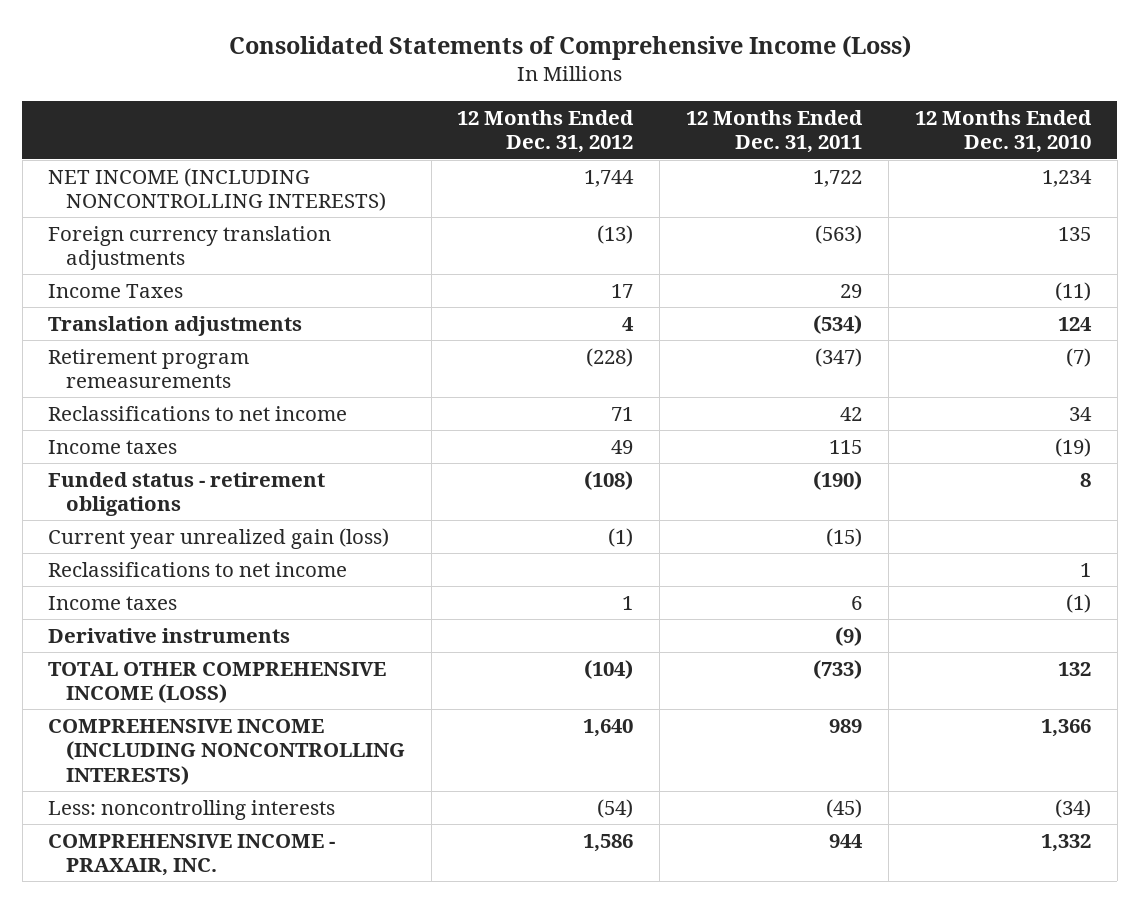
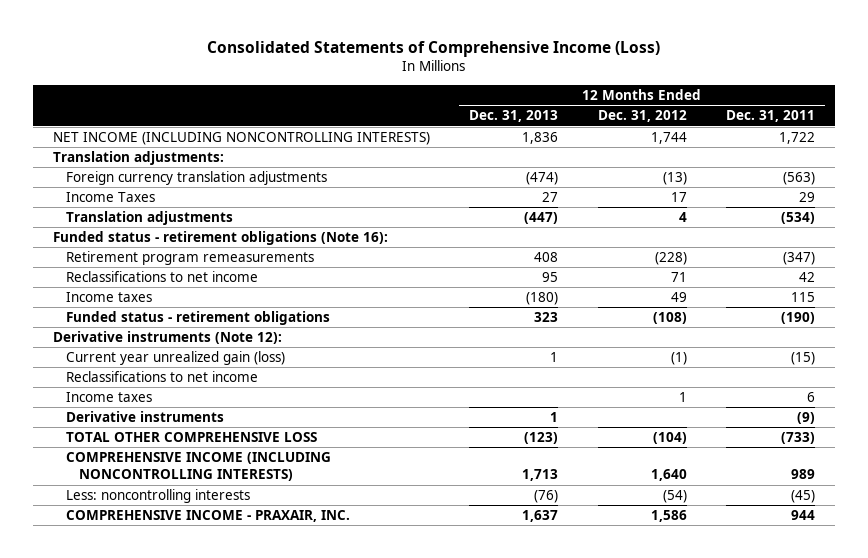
- | 12 Months Ended Dec. 31, 2012 | 12 Months Ended Dec. 31, 2011 | 12 Months Ended Dec. 31, 2010
+ | 12 Months Ended Dec. 31, 2013 | 12 Months Ended Dec. 31, 2012 | 12 Months Ended Dec. 31, 2011
+ Translation adjustments:
+ Funded status - retirement obligations (Note 16):
+ Derivative instruments (Note 12):
- TOTAL OTHER COMPREHENSIVE INCOME (LOSS) | (104) | (733) | 132
+ TOTAL OTHER COMPREHENSIVE LOSS | (123) | (104) | (733)

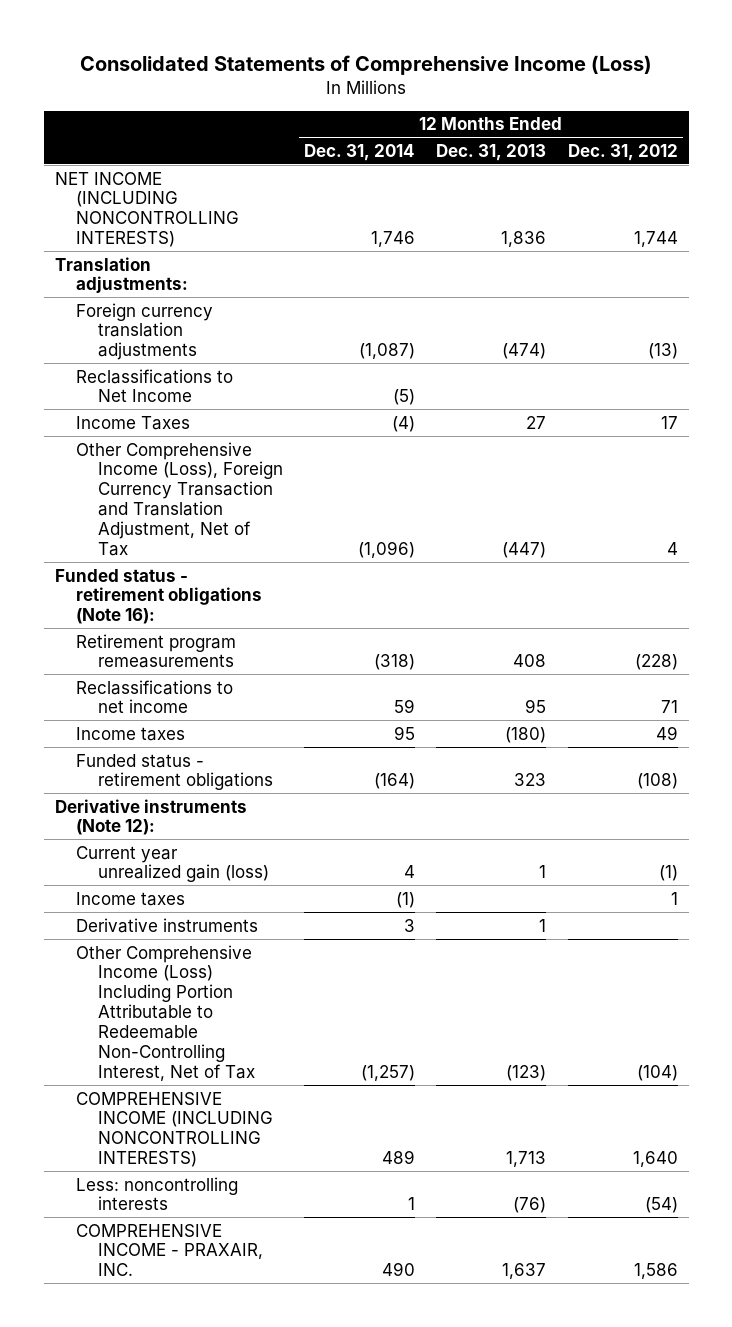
- | 12 Months Ended Dec. 31, 2013 | 12 Months Ended Dec. 31, 2012 | 12 Months Ended Dec. 31, 2011
+ | 12 Months Ended Dec. 31, 2014 | 12 Months Ended Dec. 31, 2013 | 12 Months Ended Dec. 31, 2012
+ Reclassifications to Net Income | (5) | |
- Translation adjustments | (447) | 4 | (534)
+ Other Comprehensive Income (Loss), Foreign Currency Transaction and Translation Adjustment, Net of Tax | (1,096) | (447) | 4
- Reclassifications to net income
- TOTAL OTHER COMPREHENSIVE LOSS | (123) | (104) | (733)
+ Other Comprehensive Income (Loss) Including Portion Attributable to Redeemable Non-Controlling Interest, Net of Tax | (1,257) | (123) | (104)

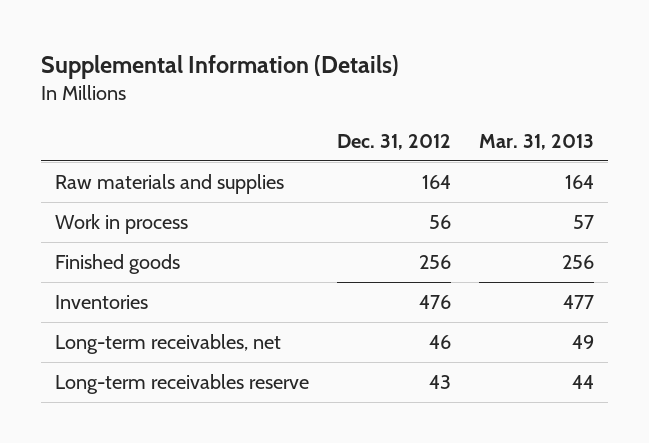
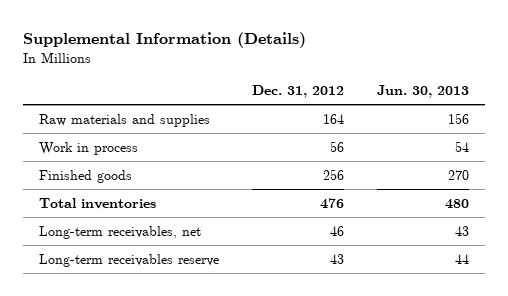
- | Dec. 31, 2012 | Mar. 31, 2013
+ | Dec. 31, 2012 | Jun. 30, 2013
- Inventories | 476 | 477
+ Total inventories | 476 | 480

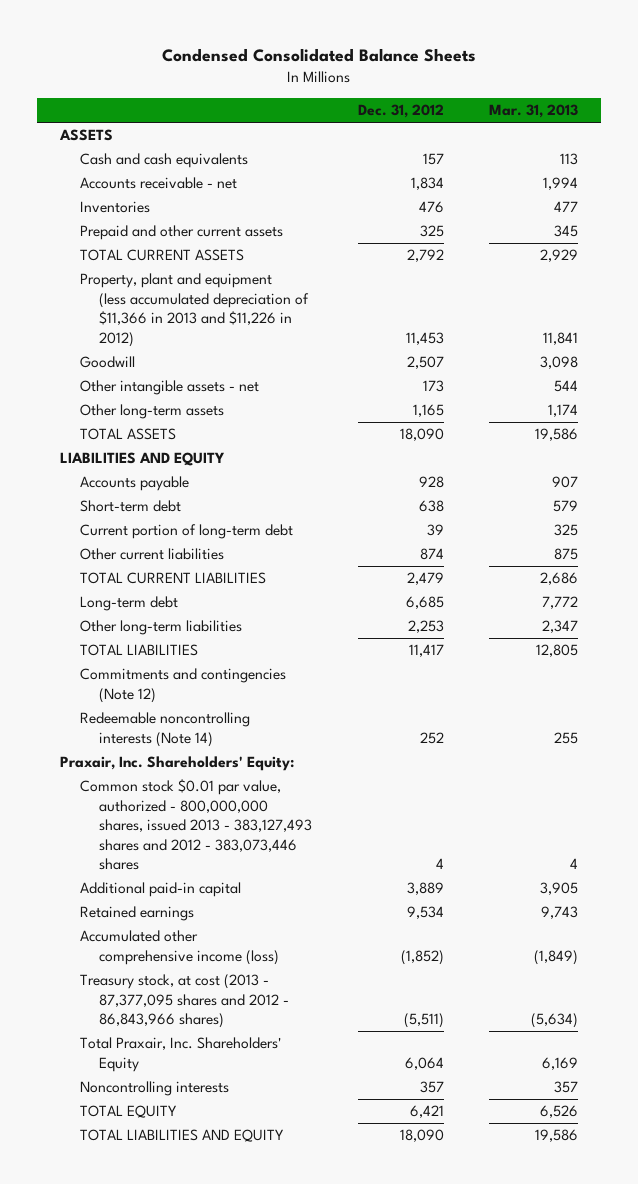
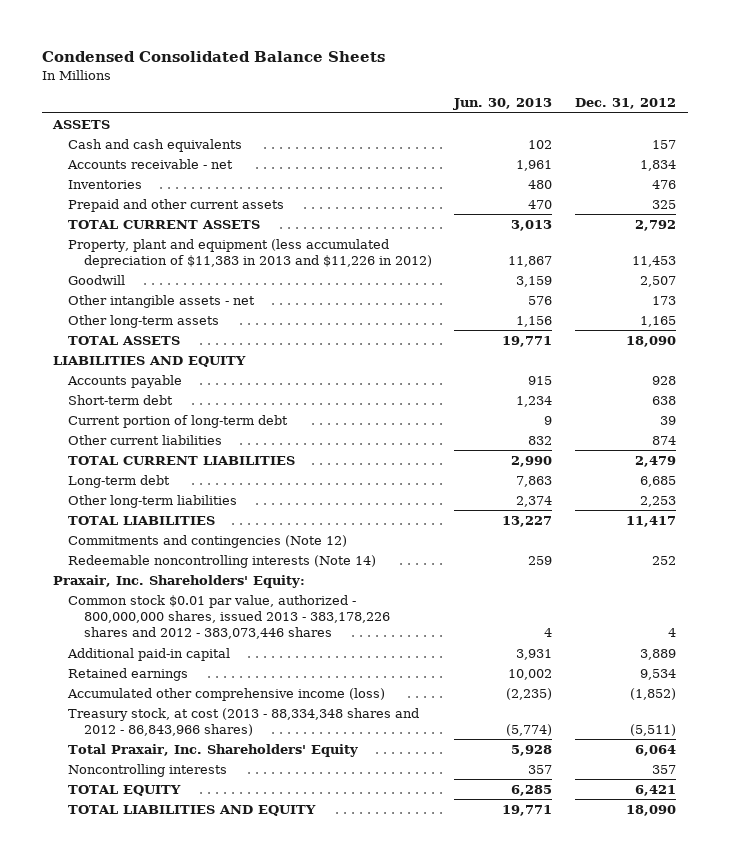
- | Dec. 31, 2012 | Mar. 31, 2013
+ | Jun. 30, 2013 | Dec. 31, 2012
- Property, plant and equipment (less accumulated depreciation of $11,366 in 2013 and $11,226 in 2012) | 11,453 | 11,841
+ Property, plant and equipment (less accumulated depreciation of $11,383 in 2013 and $11,226 in 2012) | 11,867 | 11,453
- Common stock $0.01 par value, authorized - 800,000,000 shares, issued 2013 - 383,127,493 shares and 2012 - 383,073,446 shares | 4 | 4
+ Common stock $0.01 par value, authorized - 800,000,000 shares, issued 2013 - 383,178,226 shares and 2012 - 383,073,446 shares | 4 | 4
- Treasury stock, at cost (2013 - 87,377,095 shares and 2012 - 86,843,966 shares) | (5,511) | (5,634)
+ Treasury stock, at cost (2013 - 88,334,348 shares and 2012 - 86,843,966 shares) | (5,774) | (5,511)

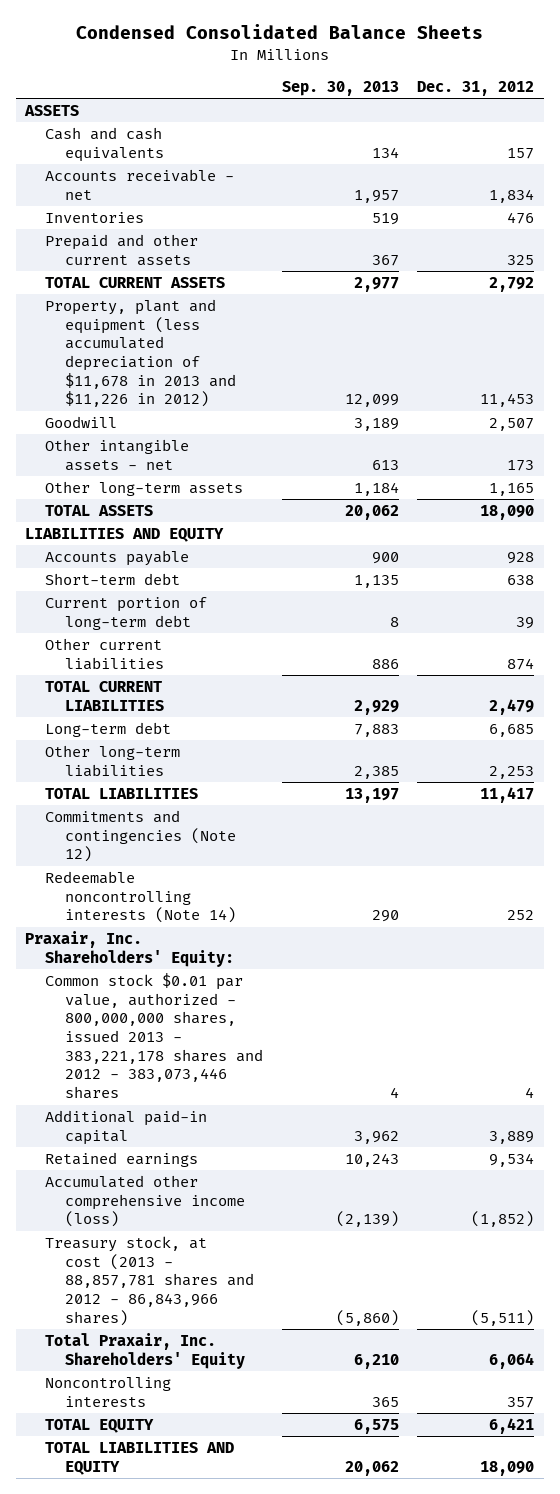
- | Jun. 30, 2013 | Dec. 31, 2012
+ | Sep. 30, 2013 | Dec. 31, 2012
- Property, plant and equipment (less accumulated depreciation of $11,383 in 2013 and $11,226 in 2012) | 11,867 | 11,453
+ Property, plant and equipment (less accumulated depreciation of $11,678 in 2013 and $11,226 in 2012) | 12,099 | 11,453
- Common stock $0.01 par value, authorized - 800,000,000 shares, issued 2013 - 383,178,226 shares and 2012 - 383,073,446 shares | 4 | 4
+ Common stock $0.01 par value, authorized - 800,000,000 shares, issued 2013 - 383,221,178 shares and 2012 - 383,073,446 shares | 4 | 4
- Treasury stock, at cost (2013 - 88,334,348 shares and 2012 - 86,843,966 shares) | (5,774) | (5,511)
+ Treasury stock, at cost (2013 - 88,857,781 shares and 2012 - 86,843,966 shares) | (5,860) | (5,511)

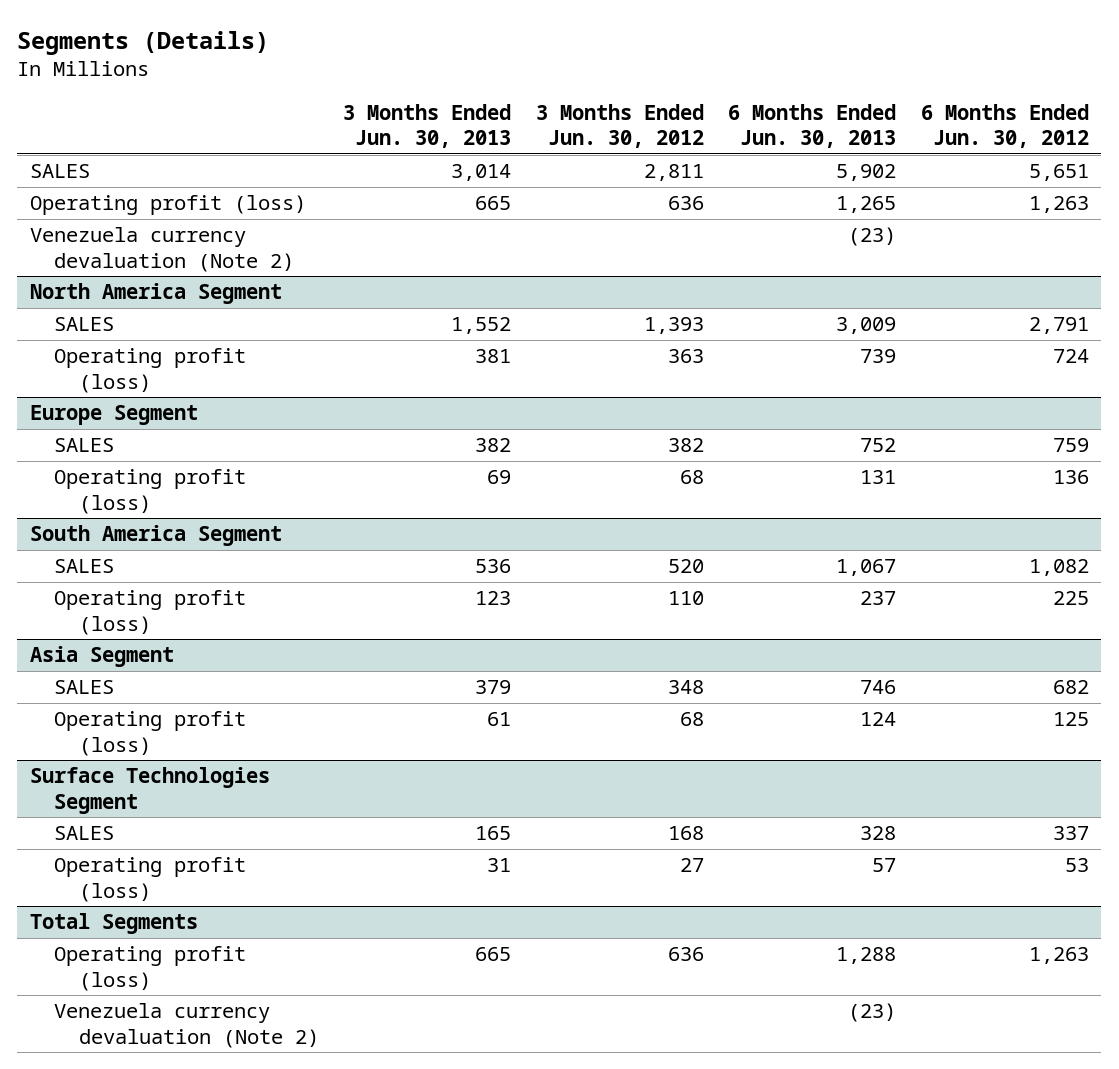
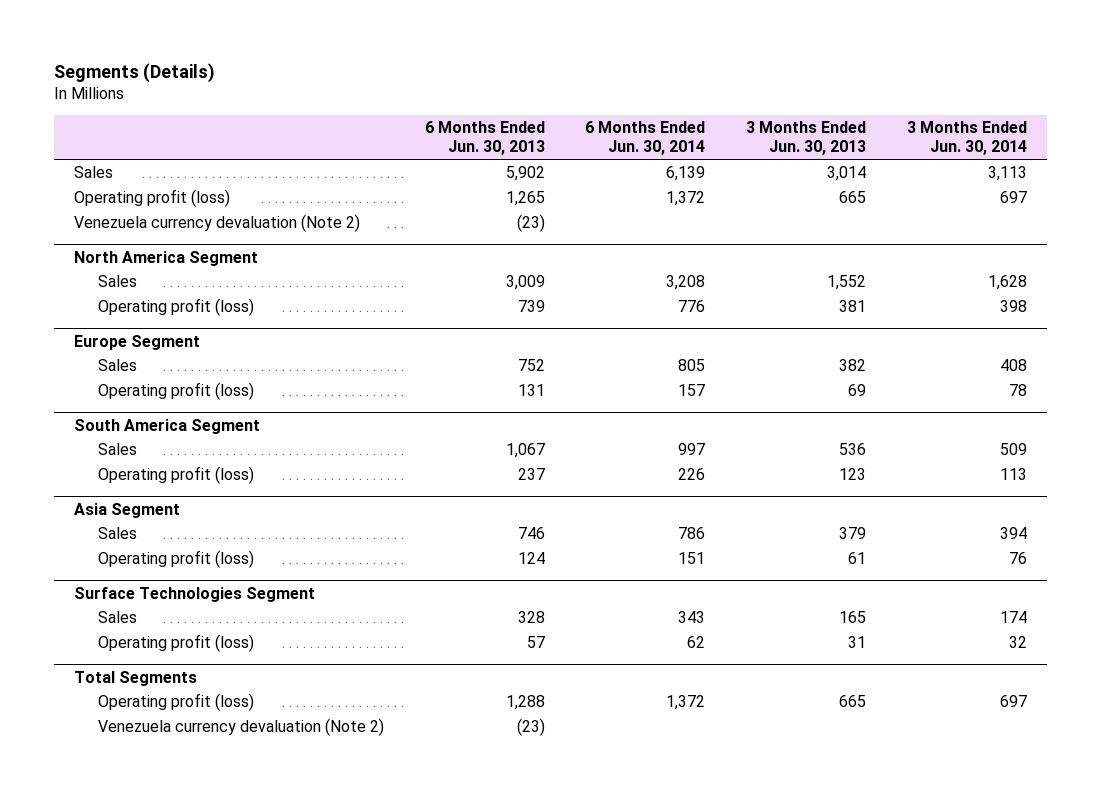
- | 3 Months Ended Jun. 30, 2013 | 3 Months Ended Jun. 30, 2012 | 6 Months Ended Jun. 30, 2013 | 6 Months Ended Jun. 30, 2012
+ | 6 Months Ended Jun. 30, 2013 | 6 Months Ended Jun. 30, 2014 | 3 Months Ended Jun. 30, 2013 | 3 Months Ended Jun. 30, 2014
- SALES | 3,014 | 2,811 | 5,902 | 5,651
+ Sales | 5,902 | 6,139 | 3,014 | 3,113
@ North America Segment
- SALES | 1,552 | 1,393 | 3,009 | 2,791
+ Sales | 3,009 | 3,208 | 1,552 | 1,628
@ Europe Segment
- SALES | 382 | 382 | 752 | 759
+ Sales | 752 | 805 | 382 | 408
@ South America Segment
- SALES | 536 | 520 | 1,067 | 1,082
+ Sales | 1,067 | 997 | 536 | 509
@ Asia Segment
- SALES | 379 | 348 | 746 | 682
+ Sales | 746 | 786 | 379 | 394
@ Surface Technologies Segment
- SALES | 165 | 168 | 328 | 337
+ Sales | 328 | 343 | 165 | 174

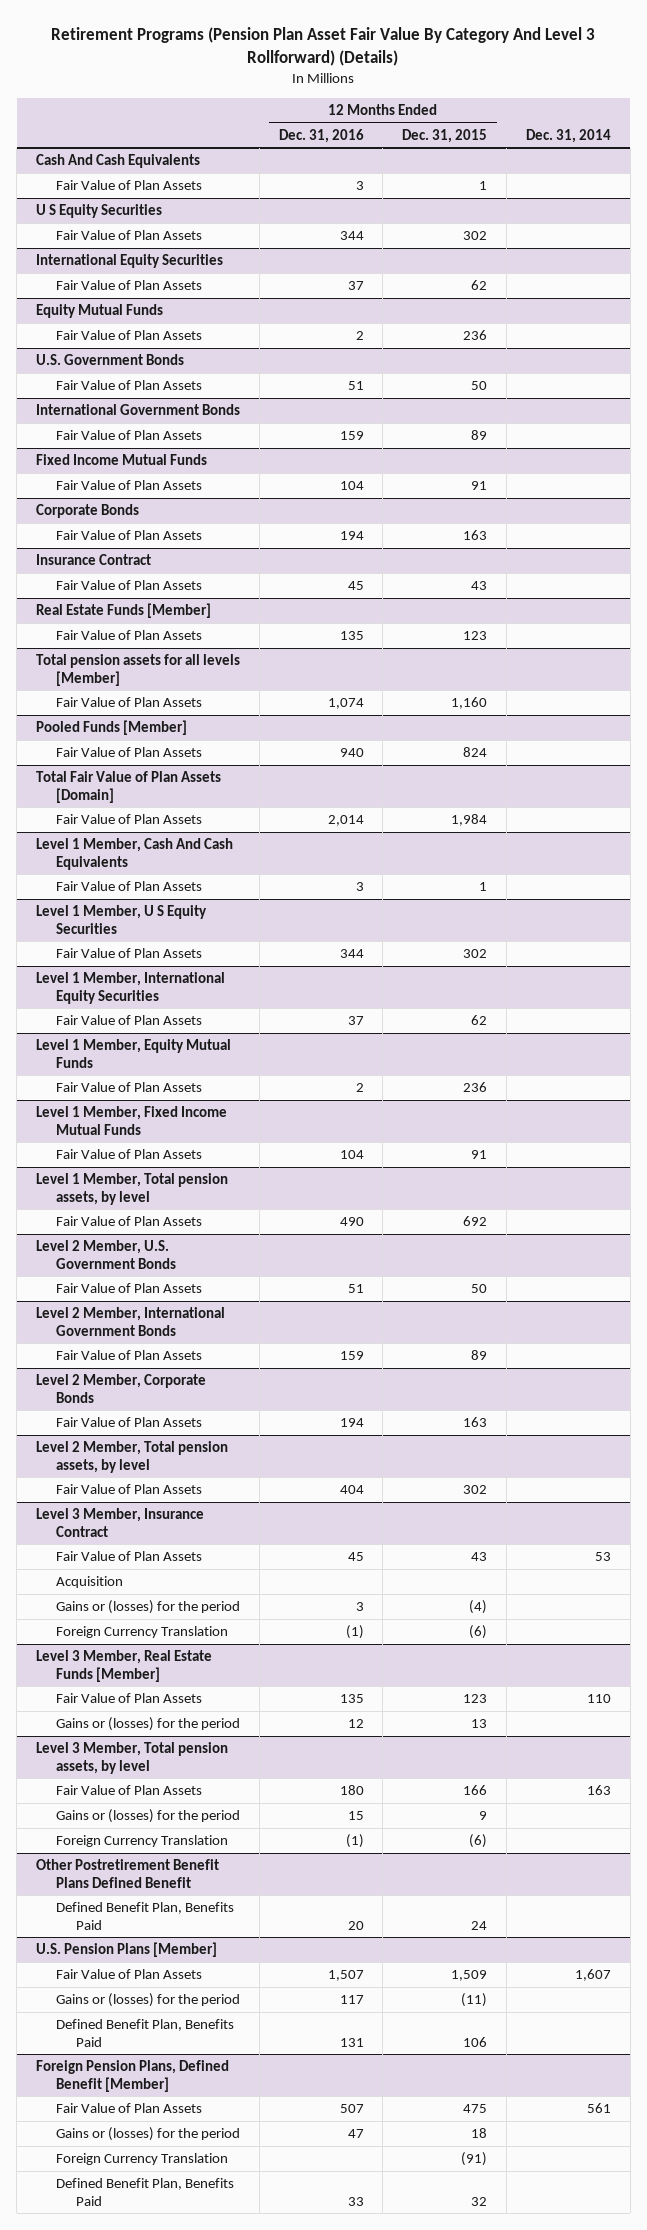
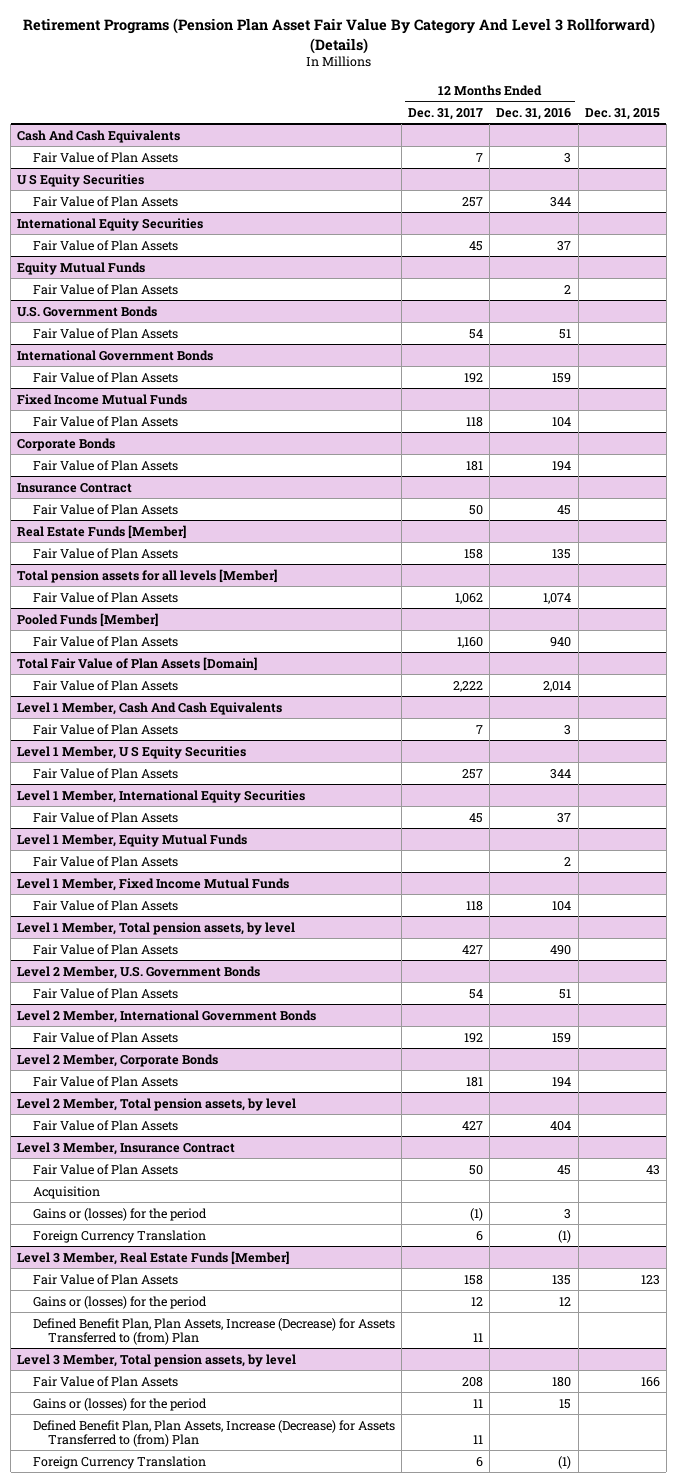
- | 12 Months Ended Dec. 31, 2016 | 12 Months Ended Dec. 31, 2015 | Dec. 31, 2014
+ | 12 Months Ended Dec. 31, 2017 | 12 Months Ended Dec. 31, 2016 | Dec. 31, 2015
@ Level 3 Member, Real Estate Funds [Member]
+ Defined Benefit Plan, Plan Assets, Increase (Decrease) for Assets Transferred to (from) Plan | 11 | |
@ Level 3 Member, Total pension assets, by level
+ Defined Benefit Plan, Plan Assets, Increase (Decrease) for Assets Transferred to (from) Plan | 11 | |
- Other Postretirement Benefit Plans Defined Benefit
- Defined Benefit Plan, Benefits Paid | 20 | 24 |
- U.S. Pension Plans [Member]
- Fair Value of Plan Assets | 1,507 | 1,509 | 1,607
- Gains or (losses) for the period | 117 | (11) |
- Defined Benefit Plan, Benefits Paid | 131 | 106 |
- Foreign Pension Plans, Defined Benefit [Member]
- Fair Value of Plan Assets | 507 | 475 | 561
- Gains or (losses) for the period | 47 | 18 |
- Foreign Currency Translation | | (91) |
- Defined Benefit Plan, Benefits Paid | 33 | 32 |

